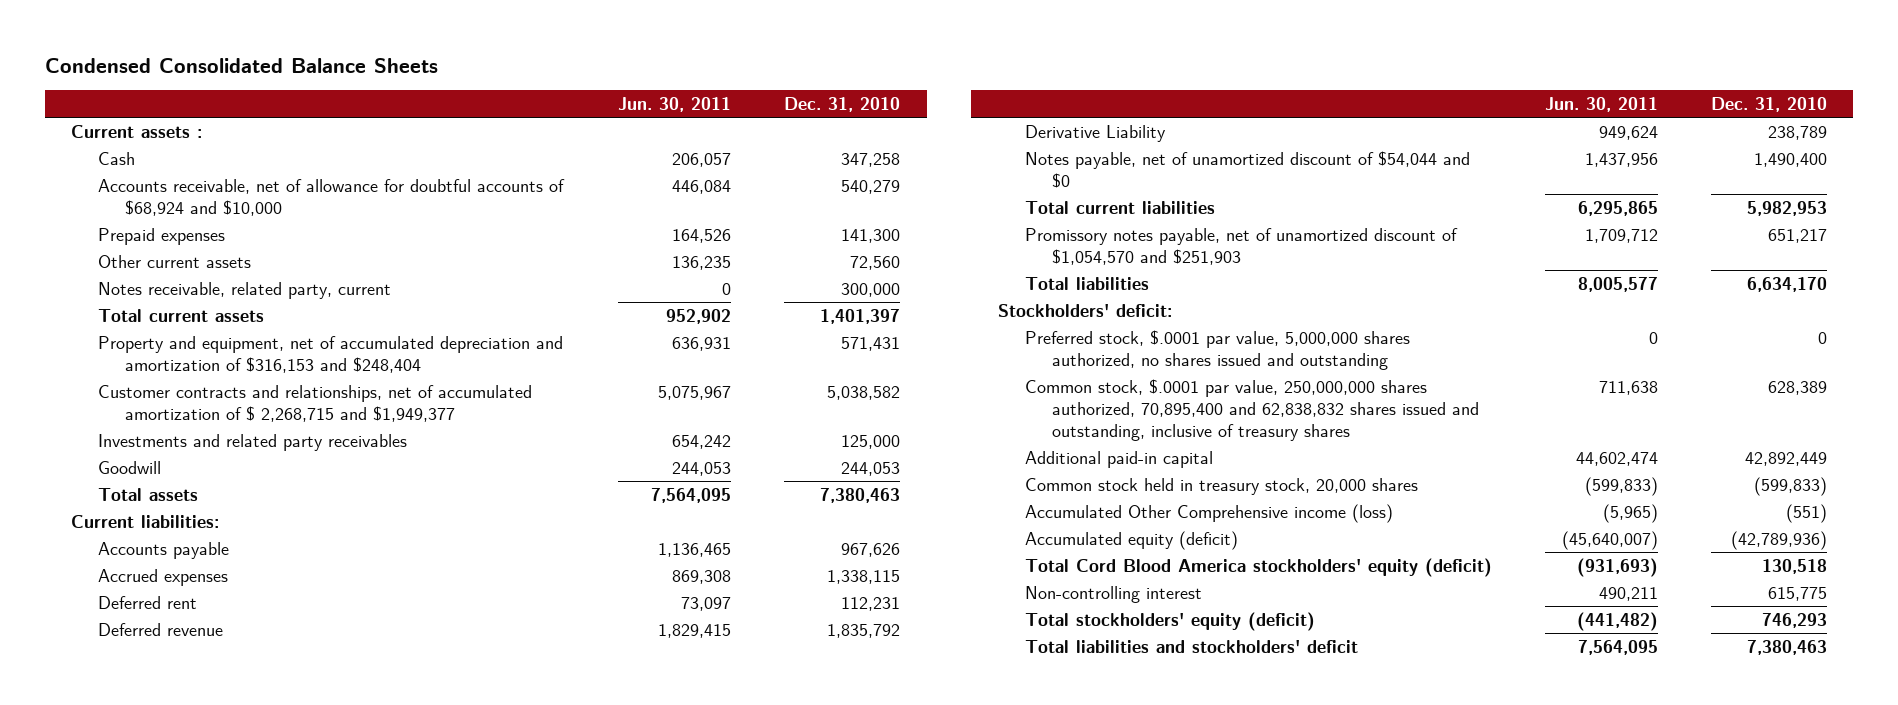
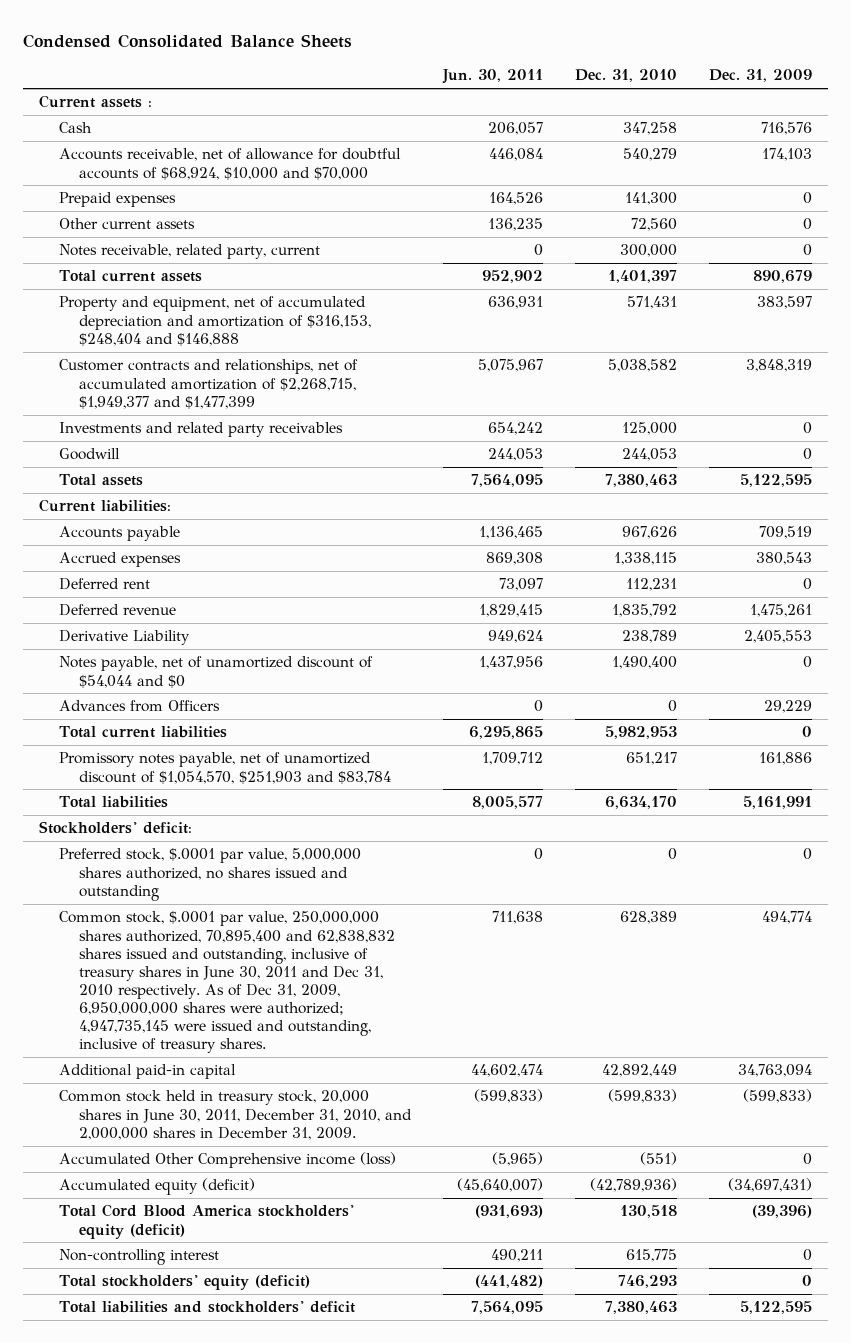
- | Jun. 30, 2011 | Dec. 31, 2010
+ | Jun. 30, 2011 | Dec. 31, 2010 | Dec. 31, 2009
- Accounts receivable, net of allowance for doubtful accounts of $68,924 and $10,000 | 446,084 | 540,279
+ Accounts receivable, net of allowance for doubtful accounts of $68,924, $10,000 and $70,000 | 446,084 | 540,279 | 174,103
- Property and equipment, net of accumulated depreciation and amortization of $316,153 and $248,404 | 636,931 | 571,431
- Customer contracts and relationships, net of accumulated amortization of $ 2,268,715 and $1,949,377 | 5,075,967 | 5,038,582
+ Property and equipment, net of accumulated depreciation and amortization of $316,153, $248,404 and $146,888 | 636,931 | 571,431 | 383,597
+ Customer contracts and relationships, net of accumulated amortization of $2,268,715, $1,949,377 and $1,477,399 | 5,075,967 | 5,038,582 | 3,848,319
+ Advances from Officers | 0 | 0 | 29,229
- Promissory notes payable, net of unamortized discount of $1,054,570 and $251,903 | 1,709,712 | 651,217
+ Promissory notes payable, net of unamortized discount of $1,054,570, $251,903 and $83,784 | 1,709,712 | 651,217 | 161,886
- Common stock, $.0001 par value, 250,000,000 shares authorized, 70,895,400 and 62,838,832 shares issued and outstanding, inclusive of treasury shares | 711,638 | 628,389
+ Common stock, $.0001 par value, 250,000,000 shares authorized, 70,895,400 and 62,838,832 shares issued and outstanding, inclusive of treasury shares in June 30, 2011 and Dec 31, 2010 respectively. As of Dec 31, 2009, 6,950,000,000 shares were authorized; 4,947,735,145 were issued and outstanding, inclusive of treasury shares. | 711,638 | 628,389 | 494,774
- Common stock held in treasury stock, 20,000 shares | (599,833) | (599,833)
+ Common stock held in treasury stock, 20,000 shares in June 30, 2011, December 31, 2010, and 2,000,000 shares in December 31, 2009. | (599,833) | (599,833) | (599,833)

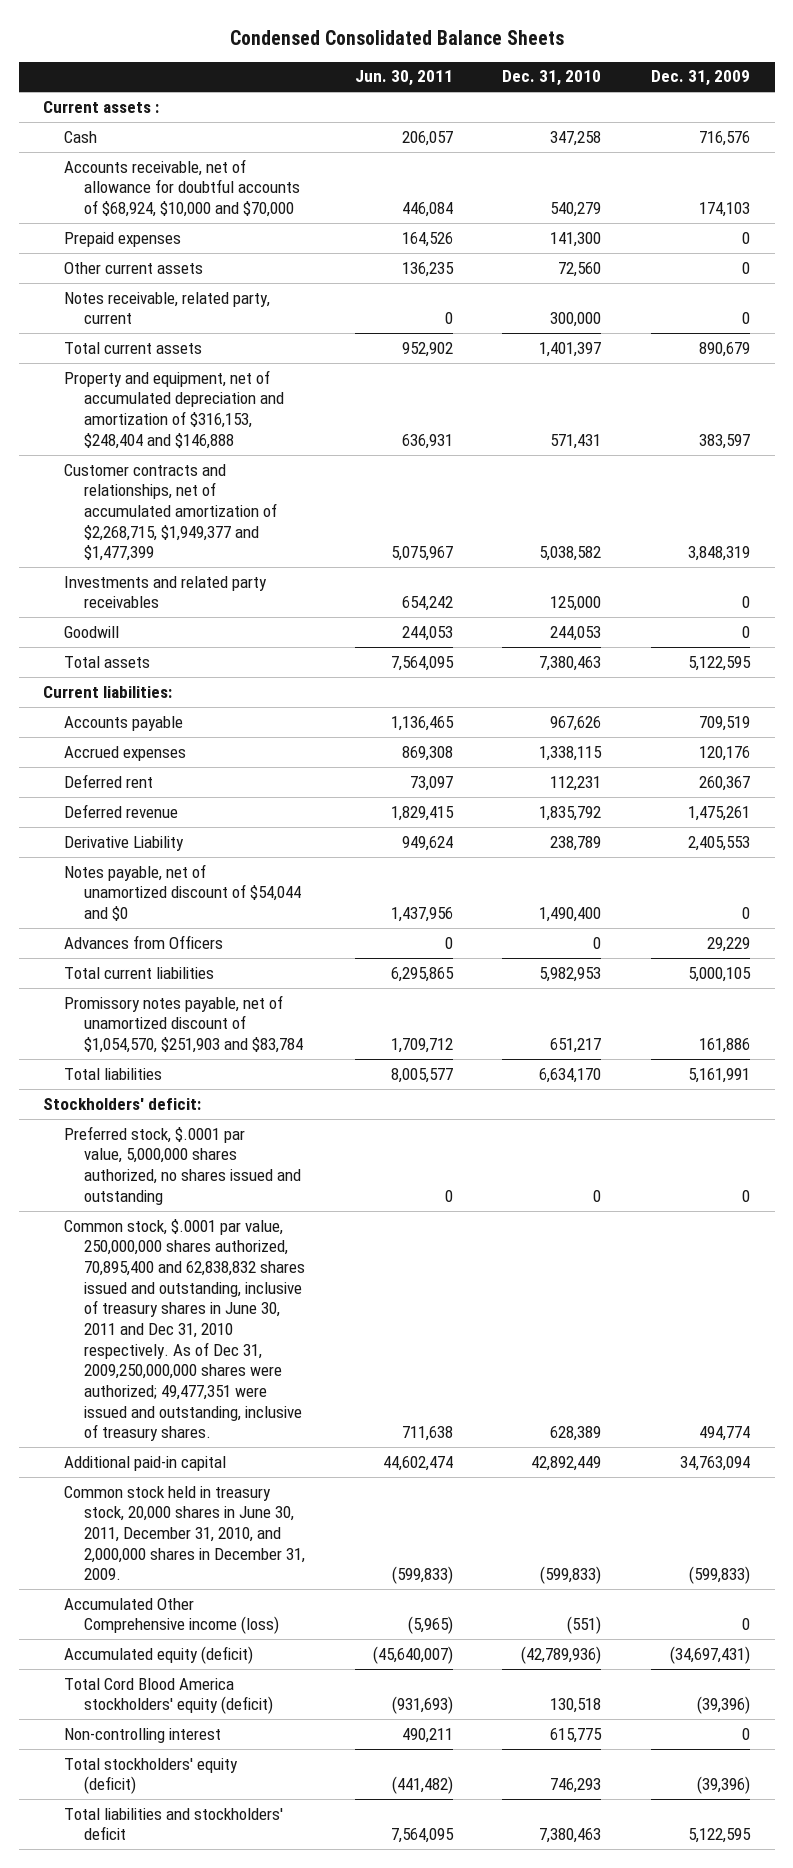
- Accrued expenses | 869,308 | 1,338,115 | 380,543
- Deferred rent | 73,097 | 112,231 | 0
+ Accrued expenses | 869,308 | 1,338,115 | 120,176
+ Deferred rent | 73,097 | 112,231 | 260,367
- Total current liabilities | 6,295,865 | 5,982,953 | 0
+ Total current liabilities | 6,295,865 | 5,982,953 | 5,000,105
- Common stock, $.0001 par value, 250,000,000 shares authorized, 70,895,400 and 62,838,832 shares issued and outstanding, inclusive of treasury shares in June 30, 2011 and Dec 31, 2010 respectively. As of Dec 31, 2009, 6,950,000,000 shares were authorized; 4,947,735,145 were issued and outstanding, inclusive of treasury shares. | 711,638 | 628,389 | 494,774
+ Common stock, $.0001 par value, 250,000,000 shares authorized, 70,895,400 and 62,838,832 shares issued and outstanding, inclusive of treasury shares in June 30, 2011 and Dec 31, 2010 respectively. As of Dec 31, 2009,250,000,000 shares were authorized; 49,477,351 were issued and outstanding, inclusive of treasury shares. | 711,638 | 628,389 | 494,774
- Total stockholders' equity (deficit) | (441,482) | 746,293 | 0
+ Total stockholders' equity (deficit) | (441,482) | 746,293 | (39,396)

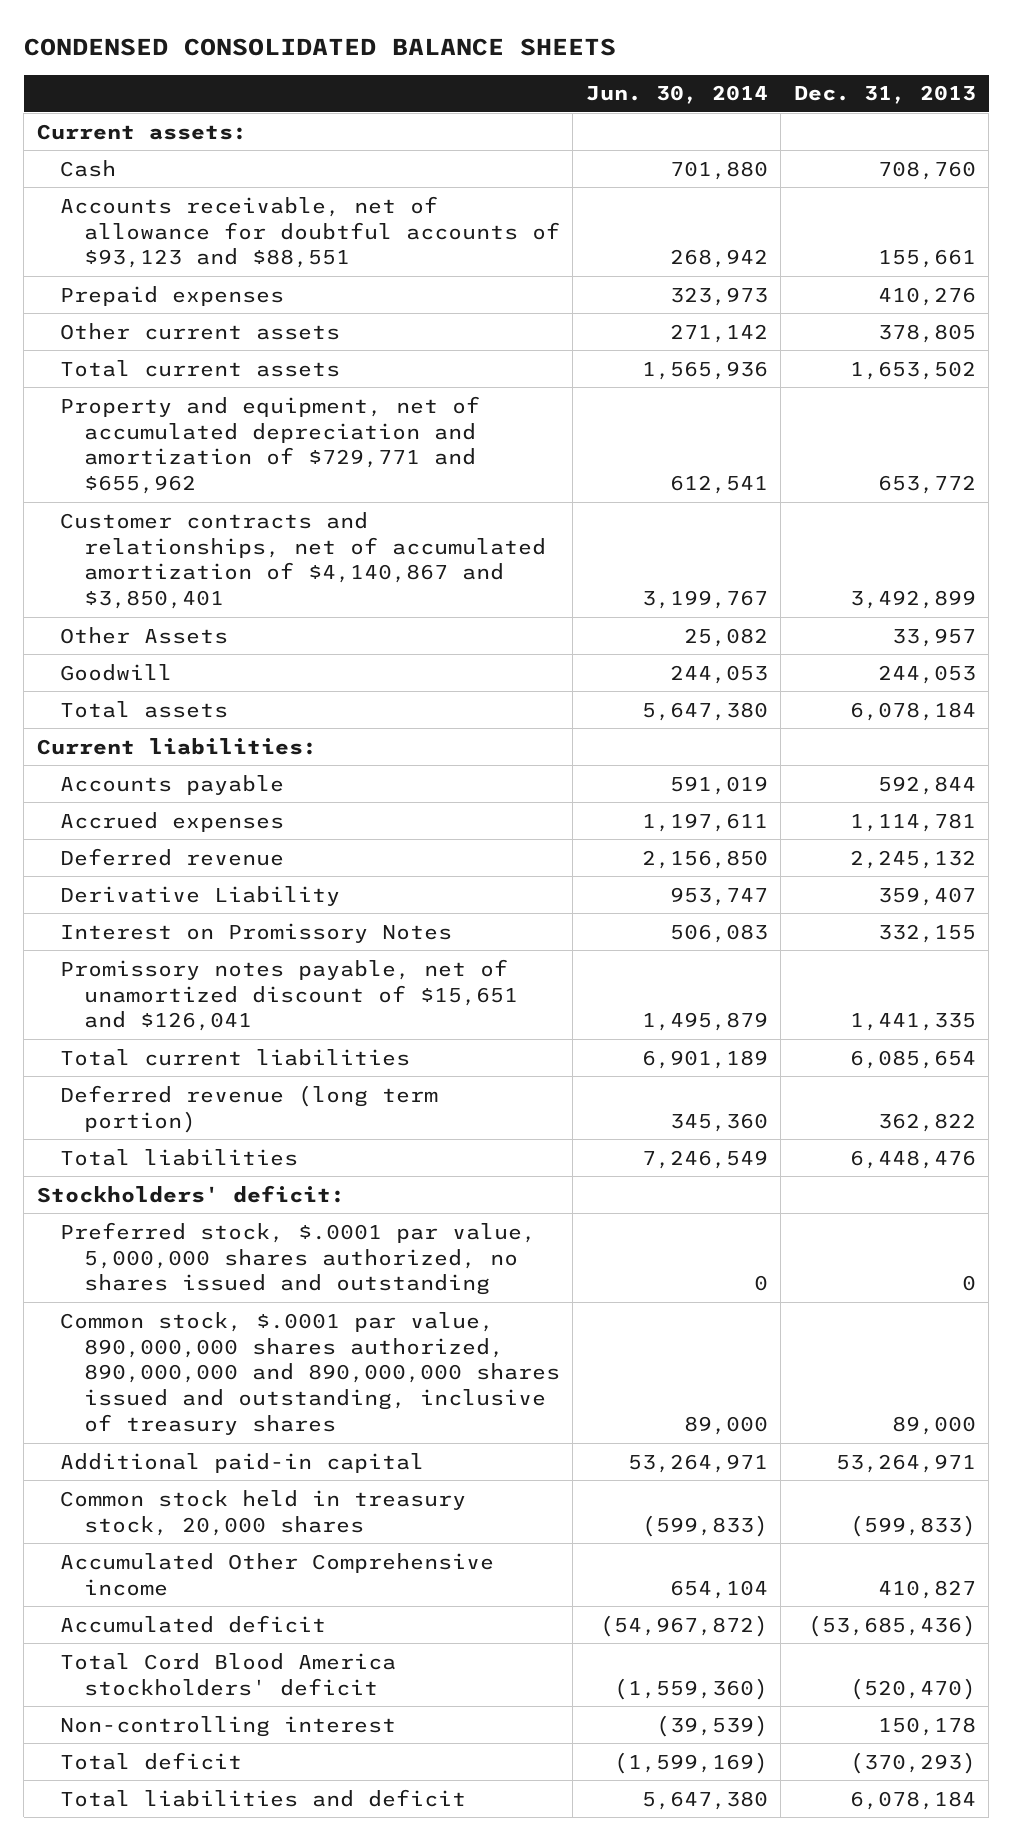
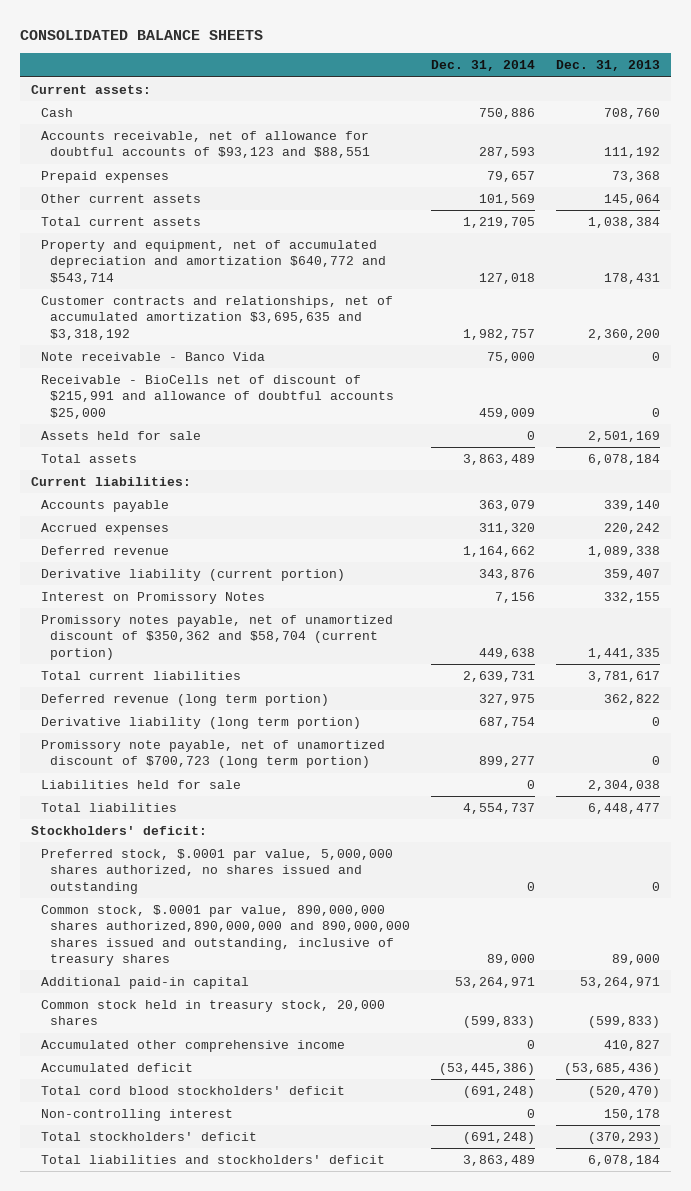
- CONDENSED CONSOLIDATED BALANCE SHEETS
+ CONSOLIDATED BALANCE SHEETS
- | Jun. 30, 2014 | Dec. 31, 2013
+ | Dec. 31, 2014 | Dec. 31, 2013
- Accounts receivable, net of allowance for doubtful accounts of $93,123 and $88,551 | 268,942 | 155,661
- Prepaid expenses | 323,973 | 410,276
- Other current assets | 271,142 | 378,805
- Total current assets | 1,565,936 | 1,653,502
- Property and equipment, net of accumulated depreciation and amortization of $729,771 and $655,962 | 612,541 | 653,772
- Customer contracts and relationships, net of accumulated amortization of $4,140,867 and $3,850,401 | 3,199,767 | 3,492,899
- Other Assets | 25,082 | 33,957
- Goodwill | 244,053 | 244,053
+ Accounts receivable, net of allowance for doubtful accounts of $93,123 and $88,551 | 287,593 | 111,192
+ Prepaid expenses | 79,657 | 73,368
+ Other current assets | 101,569 | 145,064
+ Total current assets | 1,219,705 | 1,038,384
+ Property and equipment, net of accumulated depreciation and amortization $640,772 and $543,714 | 127,018 | 178,431
+ Customer contracts and relationships, net of accumulated amortization $3,695,635 and $3,318,192 | 1,982,757 | 2,360,200
+ Note receivable - Banco Vida | 75,000 | 0
+ Receivable - BioCells net of discount of $215,991 and allowance of doubtful accounts $25,000 | 459,009 | 0
+ Assets held for sale | 0 | 2,501,169
- Accounts payable | 591,019 | 592,844
- Accrued expenses | 1,197,611 | 1,114,781
- Deferred revenue | 2,156,850 | 2,245,132
- Derivative Liability | 953,747 | 359,407
+ Accounts payable | 363,079 | 339,140
+ Accrued expenses | 311,320 | 220,242
+ Deferred revenue | 1,164,662 | 1,089,338
+ Derivative liability (current portion) | 343,876 | 359,407
- Promissory notes payable, net of unamortized discount of $15,651 and $126,041 | 1,495,879 | 1,441,335
- Total current liabilities | 6,901,189 | 6,085,654
+ Promissory notes payable, net of unamortized discount of $350,362 and $58,704 (current portion) | 449,638 | 1,441,335
+ Total current liabilities | 2,639,731 | 3,781,617
- Total liabilities | 7,246,549 | 6,448,476
+ Derivative liability (long term portion) | 687,754 | 0
+ Promissory note payable, net of unamortized discount of $700,723 (long term portion) | 899,277 | 0
+ Liabilities held for sale | 0 | 2,304,038
+ Total liabilities | 4,554,737 | 6,448,477
- Common stock, $.0001 par value, 890,000,000 shares authorized, 890,000,000 and 890,000,000 shares issued and outstanding, inclusive of treasury shares | 89,000 | 89,000
+ Common stock, $.0001 par value, 890,000,000 shares authorized,890,000,000 and 890,000,000 shares issued and outstanding, inclusive of treasury shares | 89,000 | 89,000
- Accumulated Other Comprehensive income | 654,104 | 410,827
+ Accumulated other comprehensive income | 0 | 410,827
- Total Cord Blood America stockholders' deficit | (1,559,360) | (520,470)
+ Total cord blood stockholders' deficit | (691,248) | (520,470)
- Total deficit | (1,599,169) | (370,293)
- Total liabilities and deficit | 5,647,380 | 6,078,184
+ Total stockholders' deficit | (691,248) | (370,293)
+ Total liabilities and stockholders' deficit | 3,863,489 | 6,078,184

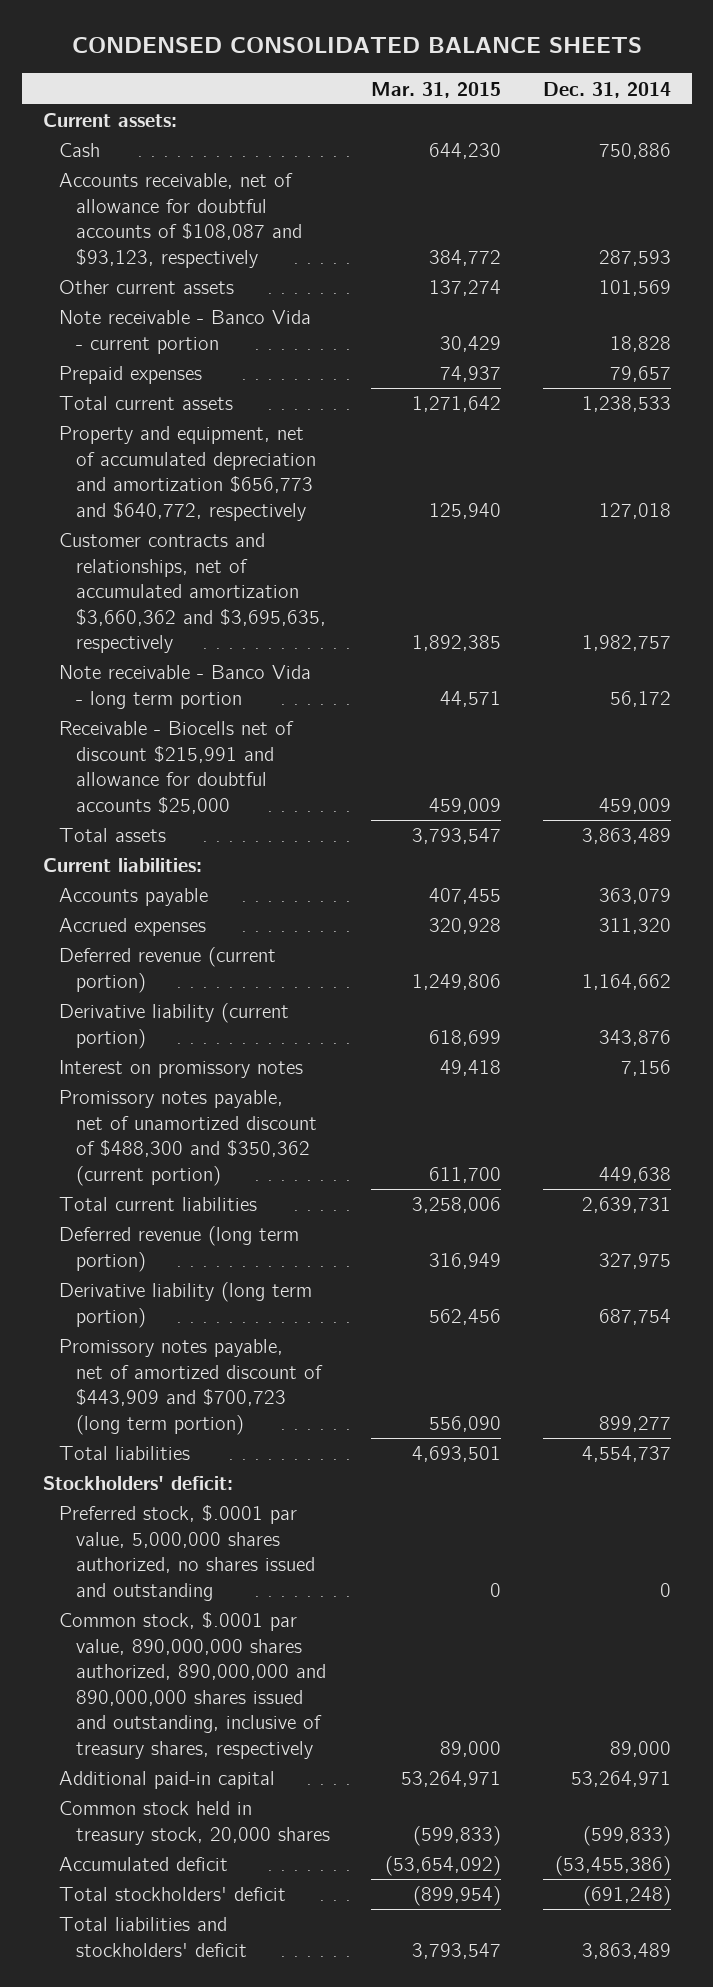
- CONSOLIDATED BALANCE SHEETS
+ CONDENSED CONSOLIDATED BALANCE SHEETS
- | Dec. 31, 2014 | Dec. 31, 2013
+ | Mar. 31, 2015 | Dec. 31, 2014
- Accounts receivable, net of allowance for doubtful accounts of $93,123 and $88,551 | 287,593 | 111,192
+ Accounts receivable, net of allowance for doubtful accounts of $108,087 and $93,123, respectively | 384,772 | 287,593
- Total current assets | 1,219,705 | 1,038,384
- Property and equipment, net of accumulated depreciation and amortization $640,772 and $543,714 | 127,018 | 178,431
- Customer contracts and relationships, net of accumulated amortization $3,695,635 and $3,318,192 | 1,982,757 | 2,360,200
- Note receivable - Banco Vida | 75,000 | 0
- Receivable - BioCells net of discount of $215,991 and allowance of doubtful accounts $25,000 | 459,009 | 0
- Assets held for sale | 0 | 2,501,169
+ Note receivable - Banco Vida - current portion | 30,429 | 18,828
moved down: Prepaid expenses | 74,937 | 79,657
+ Total current assets | 1,271,642 | 1,238,533
+ Property and equipment, net of accumulated depreciation and amortization $656,773 and $640,772, respectively | 125,940 | 127,018
+ Customer contracts and relationships, net of accumulated amortization $3,660,362 and $3,695,635, respectively | 1,892,385 | 1,982,757
+ Note receivable - Banco Vida - long term portion | 44,571 | 56,172
+ Receivable - Biocells net of discount $215,991 and allowance for doubtful accounts $25,000 | 459,009 | 459,009
- Deferred revenue | 1,164,662 | 1,089,338
+ Deferred revenue (current portion) | 1,249,806 | 1,164,662
- Interest on Promissory Notes | 7,156 | 332,155
- Promissory notes payable, net of unamortized discount of $350,362 and $58,704 (current portion) | 449,638 | 1,441,335
+ Interest on promissory notes | 49,418 | 7,156
+ Promissory notes payable, net of unamortized discount of $488,300 and $350,362 (current portion) | 611,700 | 449,638
- Promissory note payable, net of unamortized discount of $700,723 (long term portion) | 899,277 | 0
- Liabilities held for sale | 0 | 2,304,038
+ Promissory notes payable, net of amortized discount of $443,909 and $700,723 (long term portion) | 556,090 | 899,277
- Common stock, $.0001 par value, 890,000,000 shares authorized,890,000,000 and 890,000,000 shares issued and outstanding, inclusive of treasury shares | 89,000 | 89,000
+ Common stock, $.0001 par value, 890,000,000 shares authorized, 890,000,000 and 890,000,000 shares issued and outstanding, inclusive of treasury shares, respectively | 89,000 | 89,000
- Accumulated other comprehensive income | 0 | 410,827
- Accumulated deficit | (53,445,386) | (53,685,436)
- Total cord blood stockholders' deficit | (691,248) | (520,470)
- Non-controlling interest | 0 | 150,178
+ Accumulated deficit | (53,654,092) | (53,455,386)

